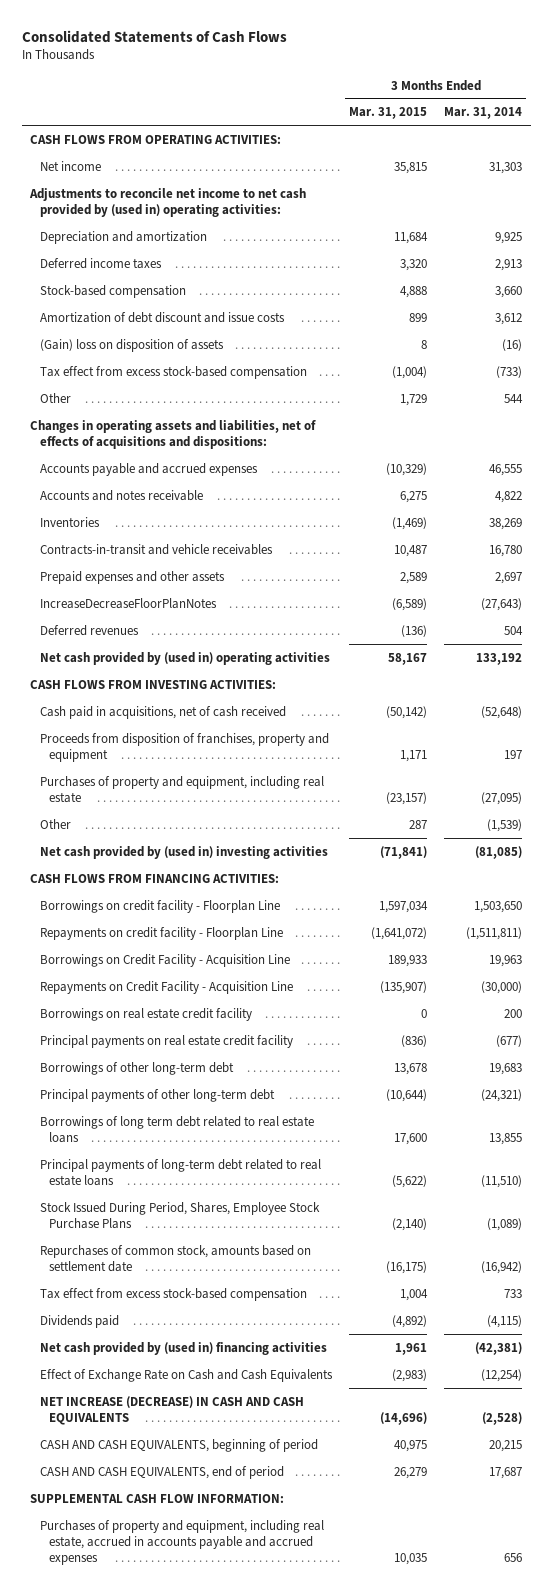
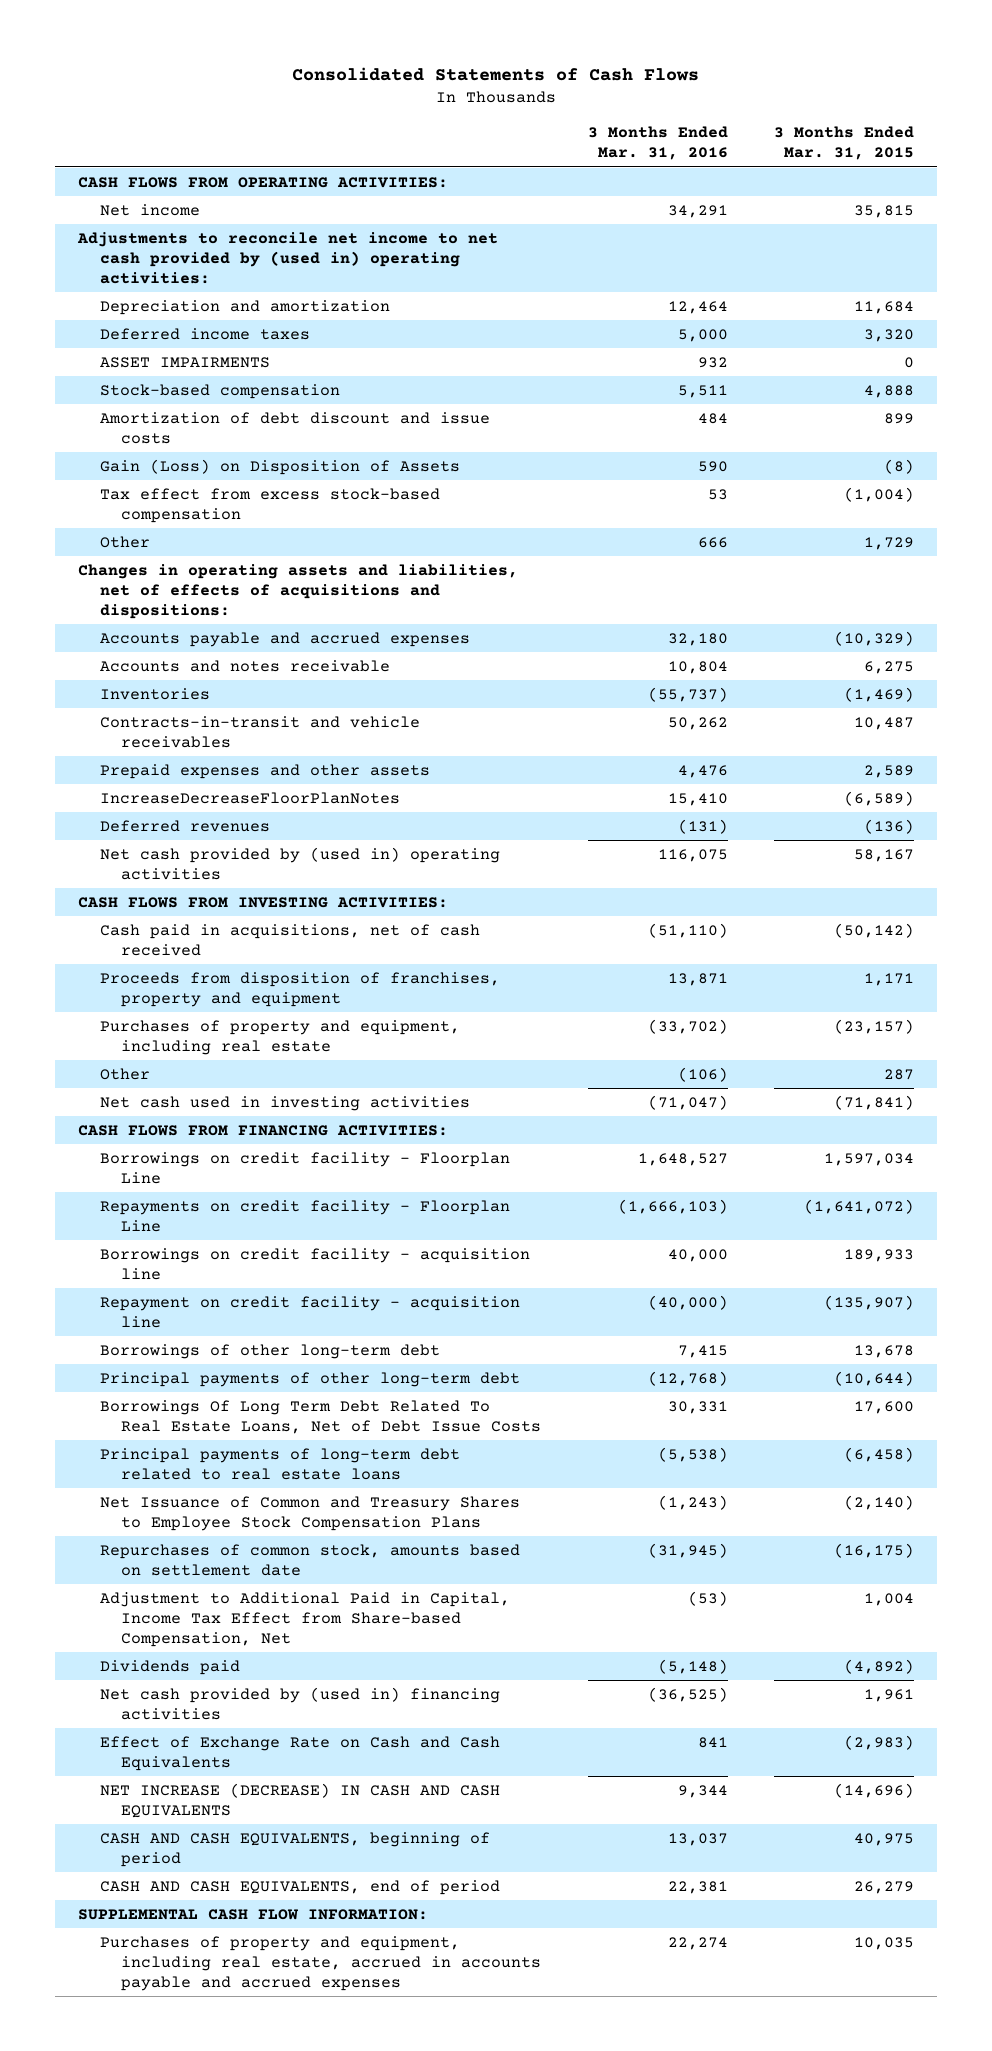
- | 3 Months Ended Mar. 31, 2015 | 3 Months Ended Mar. 31, 2014
+ | 3 Months Ended Mar. 31, 2016 | 3 Months Ended Mar. 31, 2015
+ ASSET IMPAIRMENTS | 932 | 0
- (Gain) loss on disposition of assets | 8 | (16)
+ Gain (Loss) on Disposition of Assets | 590 | (8)
- Net cash provided by (used in) investing activities | (71,841) | (81,085)
+ Net cash used in investing activities | (71,047) | (71,841)
- Borrowings on Credit Facility - Acquisition Line | 189,933 | 19,963
- Repayments on Credit Facility - Acquisition Line | (135,907) | (30,000)
- Borrowings on real estate credit facility | 0 | 200
- Principal payments on real estate credit facility | (836) | (677)
+ Borrowings on credit facility - acquisition line | 40,000 | 189,933
+ Repayment on credit facility - acquisition line | (40,000) | (135,907)
- Borrowings of long term debt related to real estate loans | 17,600 | 13,855
- Principal payments of long-term debt related to real estate loans | (5,622) | (11,510)
- Stock Issued During Period, Shares, Employee Stock Purchase Plans | (2,140) | (1,089)
+ Borrowings Of Long Term Debt Related To Real Estate Loans, Net of Debt Issue Costs | 30,331 | 17,600
+ Principal payments of long-term debt related to real estate loans | (5,538) | (6,458)
+ Net Issuance of Common and Treasury Shares to Employee Stock Compensation Plans | (1,243) | (2,140)
- Tax effect from excess stock-based compensation | 1,004 | 733
+ Adjustment to Additional Paid in Capital, Income Tax Effect from Share-based Compensation, Net | (53) | 1,004

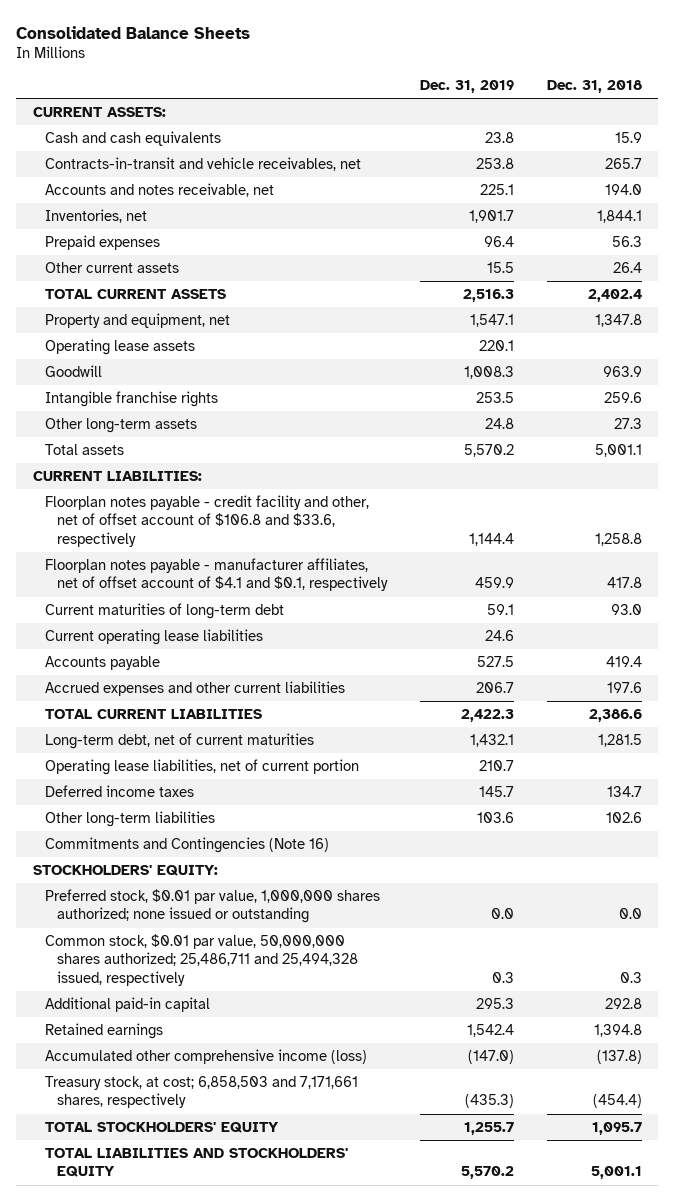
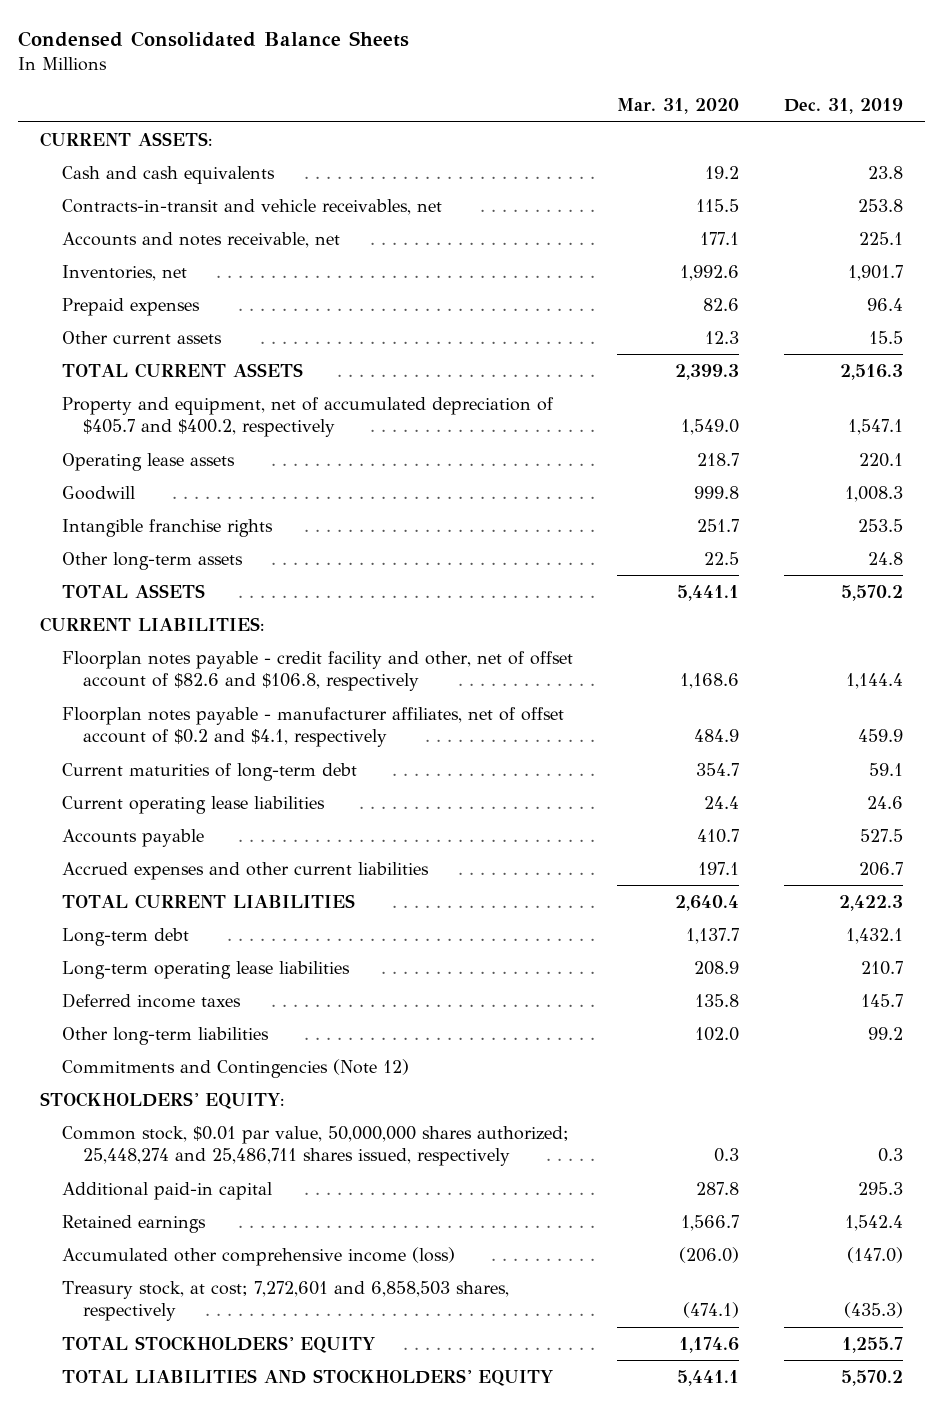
- Consolidated Balance Sheets
+ Condensed Consolidated Balance Sheets
- | Dec. 31, 2019 | Dec. 31, 2018
+ | Mar. 31, 2020 | Dec. 31, 2019
- Property and equipment, net | 1,547.1 | 1,347.8
+ Property and equipment, net of accumulated depreciation of $405.7 and $400.2, respectively | 1,549.0 | 1,547.1
- Total assets | 5,570.2 | 5,001.1
+ TOTAL ASSETS | 5,441.1 | 5,570.2
- Floorplan notes payable - credit facility and other, net of offset account of $106.8 and $33.6, respectively | 1,144.4 | 1,258.8
- Floorplan notes payable - manufacturer affiliates, net of offset account of $4.1 and $0.1, respectively | 459.9 | 417.8
+ Floorplan notes payable - credit facility and other, net of offset account of $82.6 and $106.8, respectively | 1,168.6 | 1,144.4
+ Floorplan notes payable - manufacturer affiliates, net of offset account of $0.2 and $4.1, respectively | 484.9 | 459.9
- Long-term debt, net of current maturities | 1,432.1 | 1,281.5
- Operating lease liabilities, net of current portion | 210.7 |
+ Long-term debt | 1,137.7 | 1,432.1
+ Long-term operating lease liabilities | 208.9 | 210.7
- Other long-term liabilities | 103.6 | 102.6
- Commitments and Contingencies (Note 16)
+ Other long-term liabilities | 102.0 | 99.2
+ Commitments and Contingencies (Note 12)
- Preferred stock, $0.01 par value, 1,000,000 shares authorized; none issued or outstanding | 0.0 | 0.0
- Common stock, $0.01 par value, 50,000,000 shares authorized; 25,486,711 and 25,494,328 issued, respectively | 0.3 | 0.3
+ Common stock, $0.01 par value, 50,000,000 shares authorized; 25,448,274 and 25,486,711 shares issued, respectively | 0.3 | 0.3
- Treasury stock, at cost; 6,858,503 and 7,171,661 shares, respectively | (435.3) | (454.4)
+ Treasury stock, at cost; 7,272,601 and 6,858,503 shares, respectively | (474.1) | (435.3)

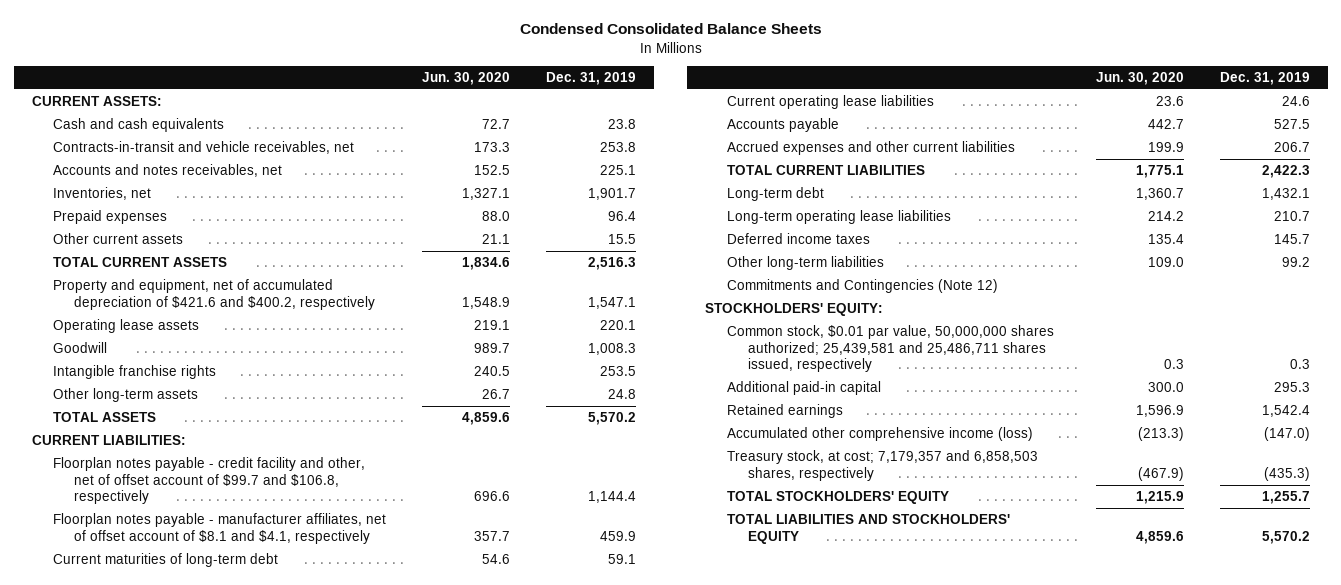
- | Mar. 31, 2020 | Dec. 31, 2019
+ | Jun. 30, 2020 | Dec. 31, 2019
- Accounts and notes receivable, net | 177.1 | 225.1
+ Accounts and notes receivables, net | 152.5 | 225.1
- Property and equipment, net of accumulated depreciation of $405.7 and $400.2, respectively | 1,549.0 | 1,547.1
+ Property and equipment, net of accumulated depreciation of $421.6 and $400.2, respectively | 1,548.9 | 1,547.1
- Floorplan notes payable - credit facility and other, net of offset account of $82.6 and $106.8, respectively | 1,168.6 | 1,144.4
- Floorplan notes payable - manufacturer affiliates, net of offset account of $0.2 and $4.1, respectively | 484.9 | 459.9
+ Floorplan notes payable - credit facility and other, net of offset account of $99.7 and $106.8, respectively | 696.6 | 1,144.4
+ Floorplan notes payable - manufacturer affiliates, net of offset account of $8.1 and $4.1, respectively | 357.7 | 459.9
- Common stock, $0.01 par value, 50,000,000 shares authorized; 25,448,274 and 25,486,711 shares issued, respectively | 0.3 | 0.3
+ Common stock, $0.01 par value, 50,000,000 shares authorized; 25,439,581 and 25,486,711 shares issued, respectively | 0.3 | 0.3
- Treasury stock, at cost; 7,272,601 and 6,858,503 shares, respectively | (474.1) | (435.3)
+ Treasury stock, at cost; 7,179,357 and 6,858,503 shares, respectively | (467.9) | (435.3)

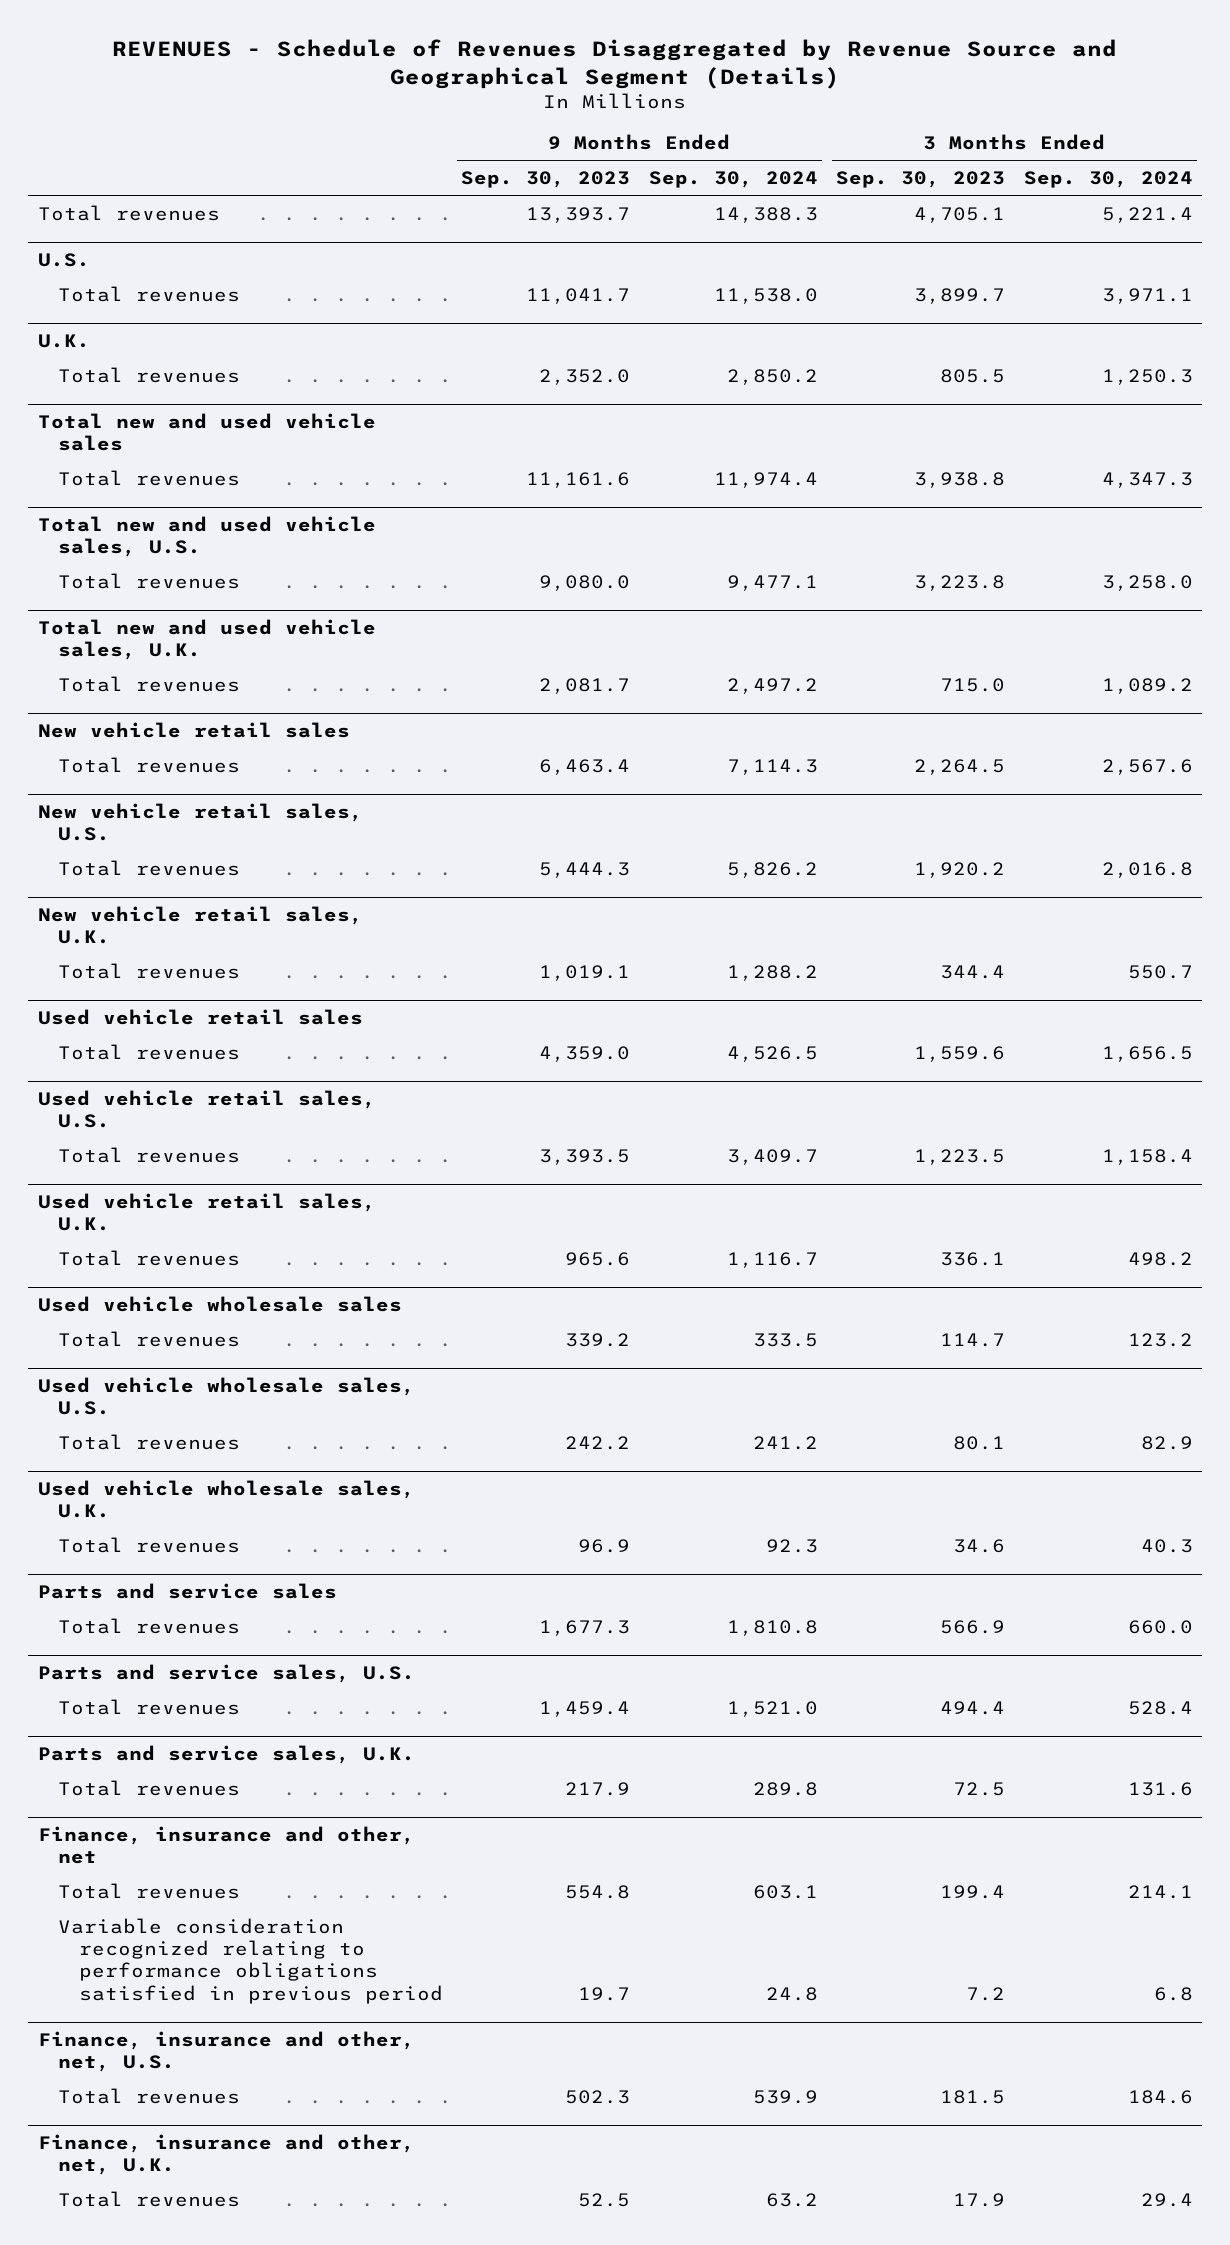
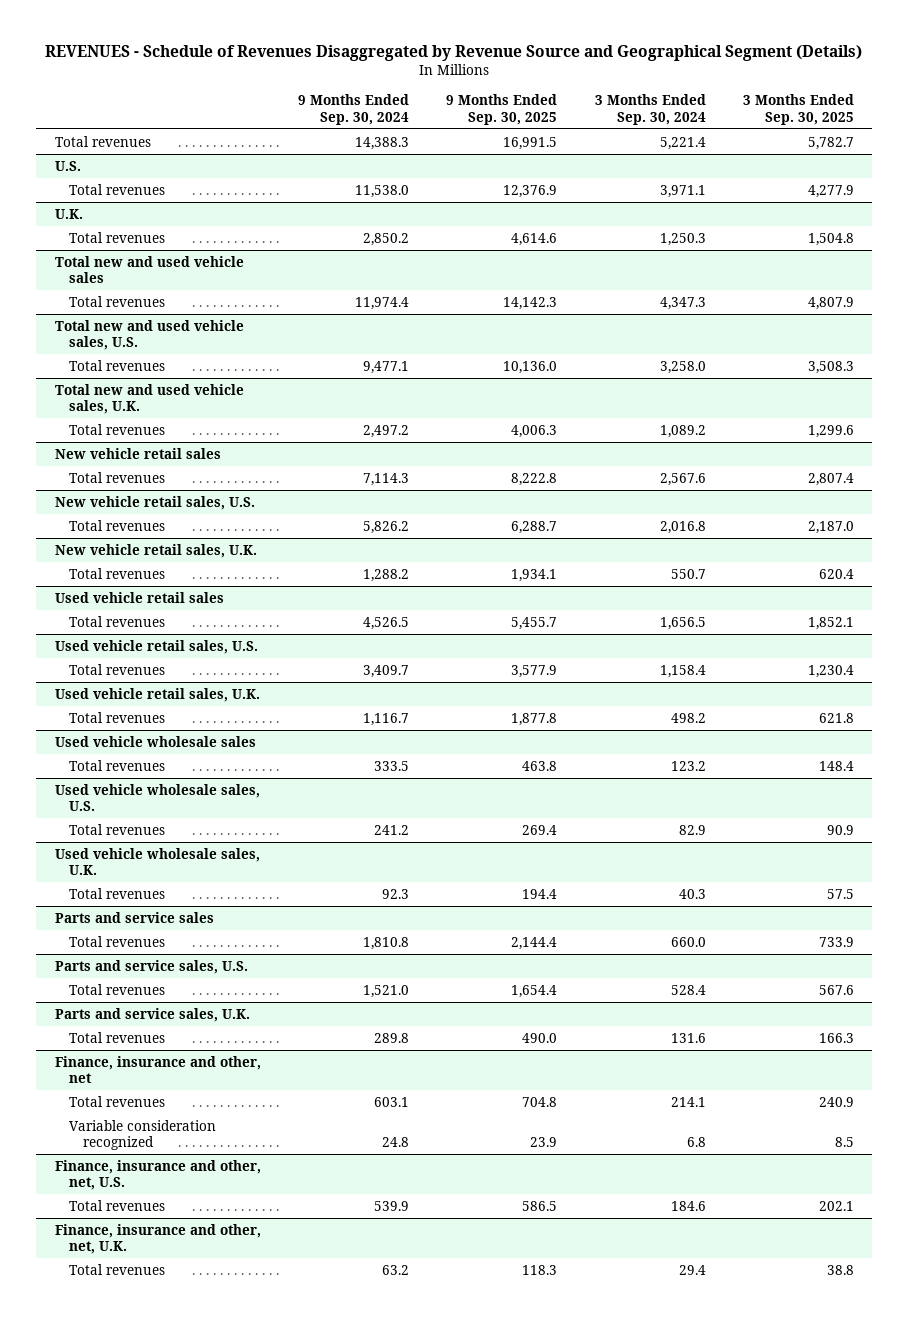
- | 9 Months Ended Sep. 30, 2023 | 9 Months Ended Sep. 30, 2024 | 3 Months Ended Sep. 30, 2023 | 3 Months Ended Sep. 30, 2024
+ | 9 Months Ended Sep. 30, 2024 | 9 Months Ended Sep. 30, 2025 | 3 Months Ended Sep. 30, 2024 | 3 Months Ended Sep. 30, 2025
@ Finance, insurance and other, net
- Variable consideration recognized relating to performance obligations satisfied in previous period | 19.7 | 24.8 | 7.2 | 6.8
+ Variable consideration recognized | 24.8 | 23.9 | 6.8 | 8.5

